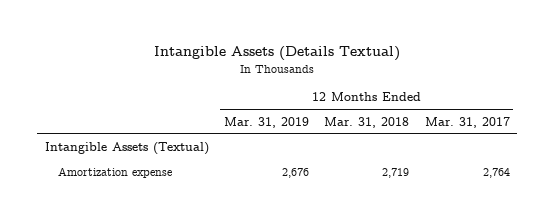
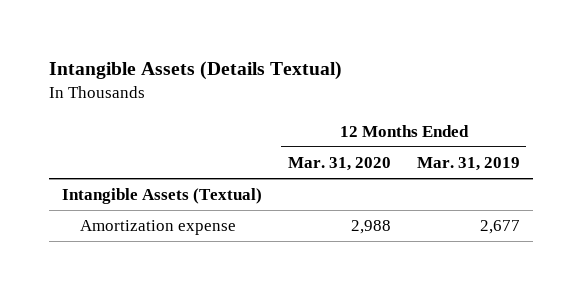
- | 12 Months Ended Mar. 31, 2019 | 12 Months Ended Mar. 31, 2018 | 12 Months Ended Mar. 31, 2017
+ | 12 Months Ended Mar. 31, 2020 | 12 Months Ended Mar. 31, 2019
- Amortization expense | 2,676 | 2,719 | 2,764
+ Amortization expense | 2,988 | 2,677

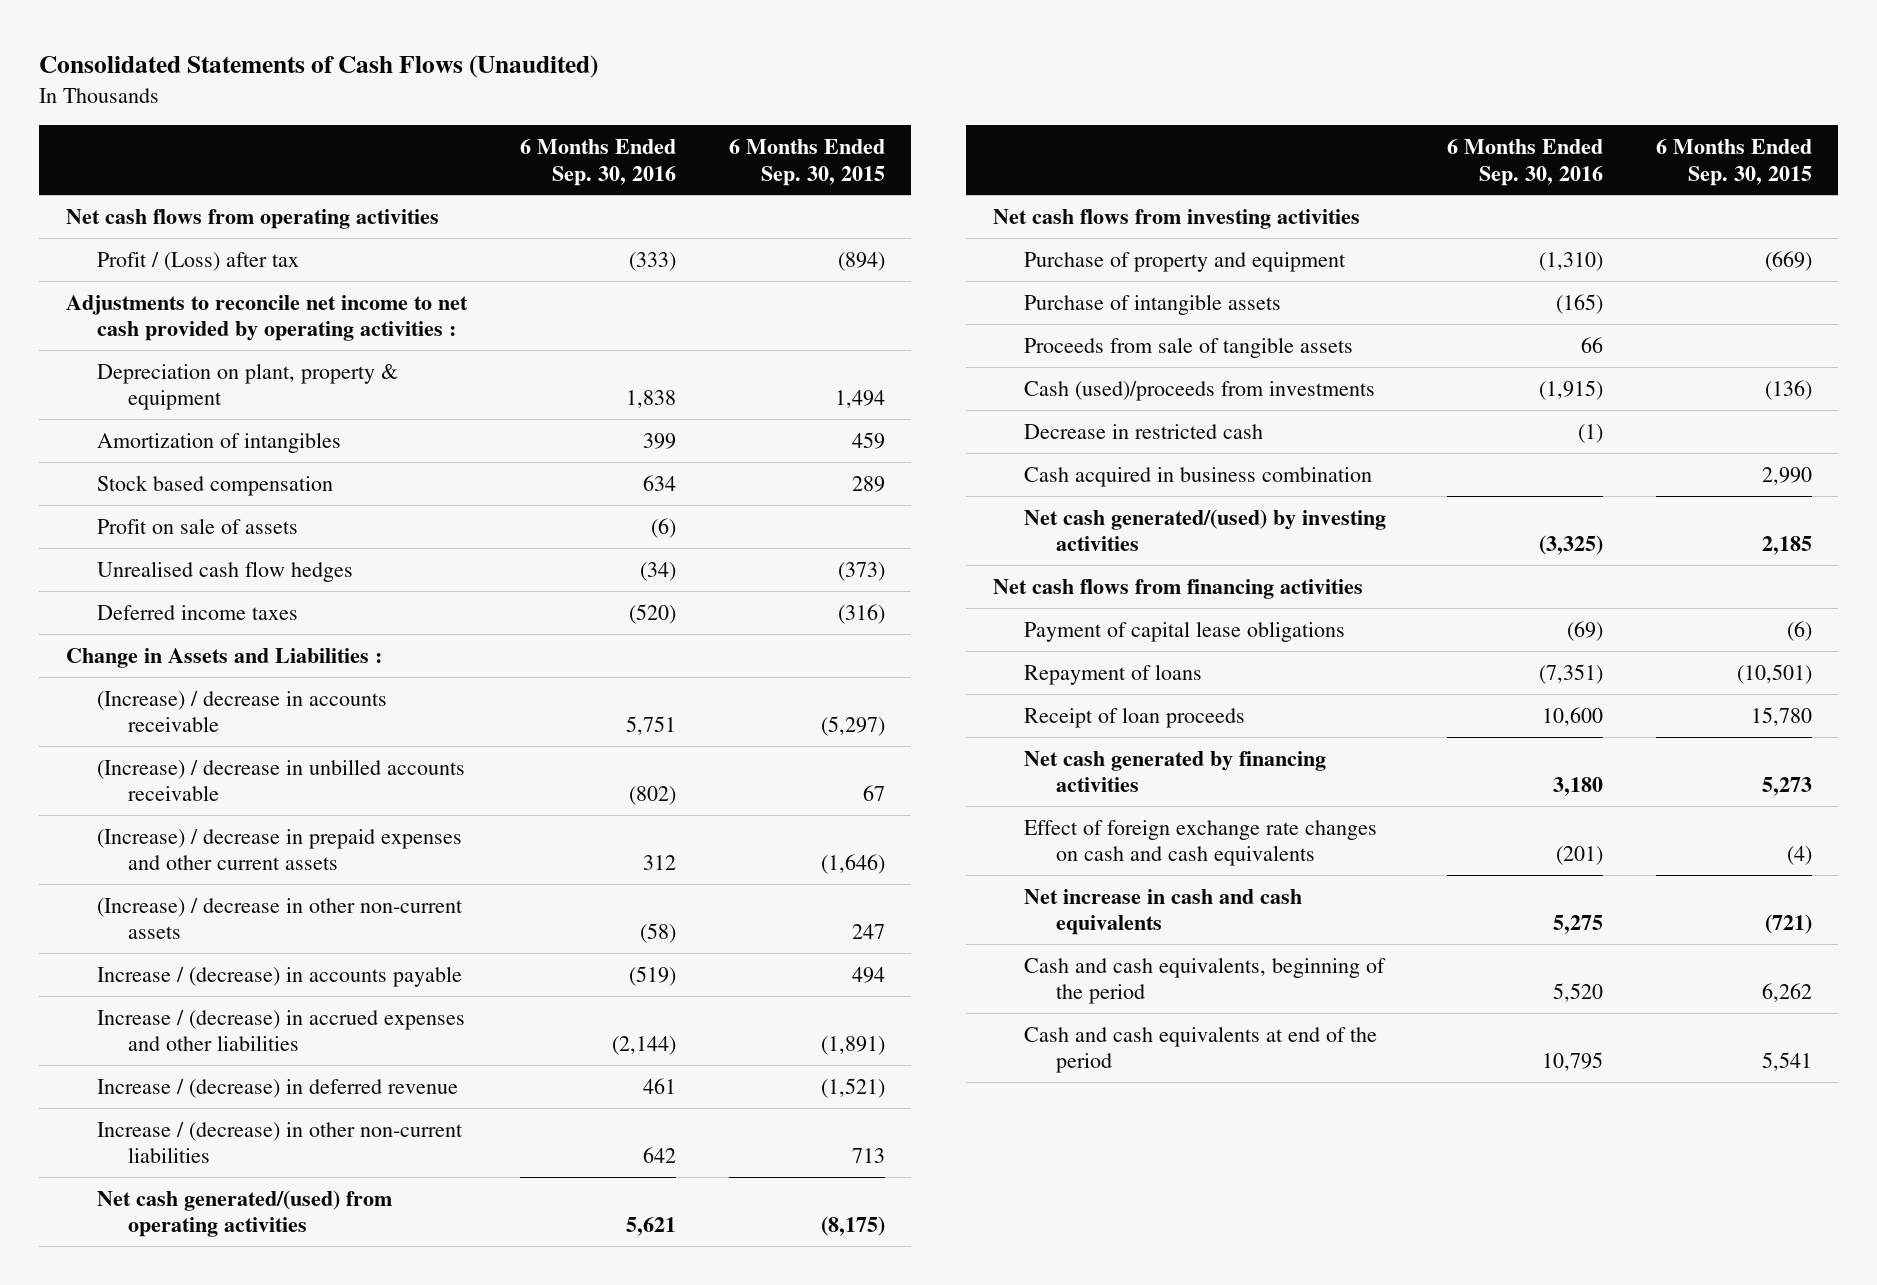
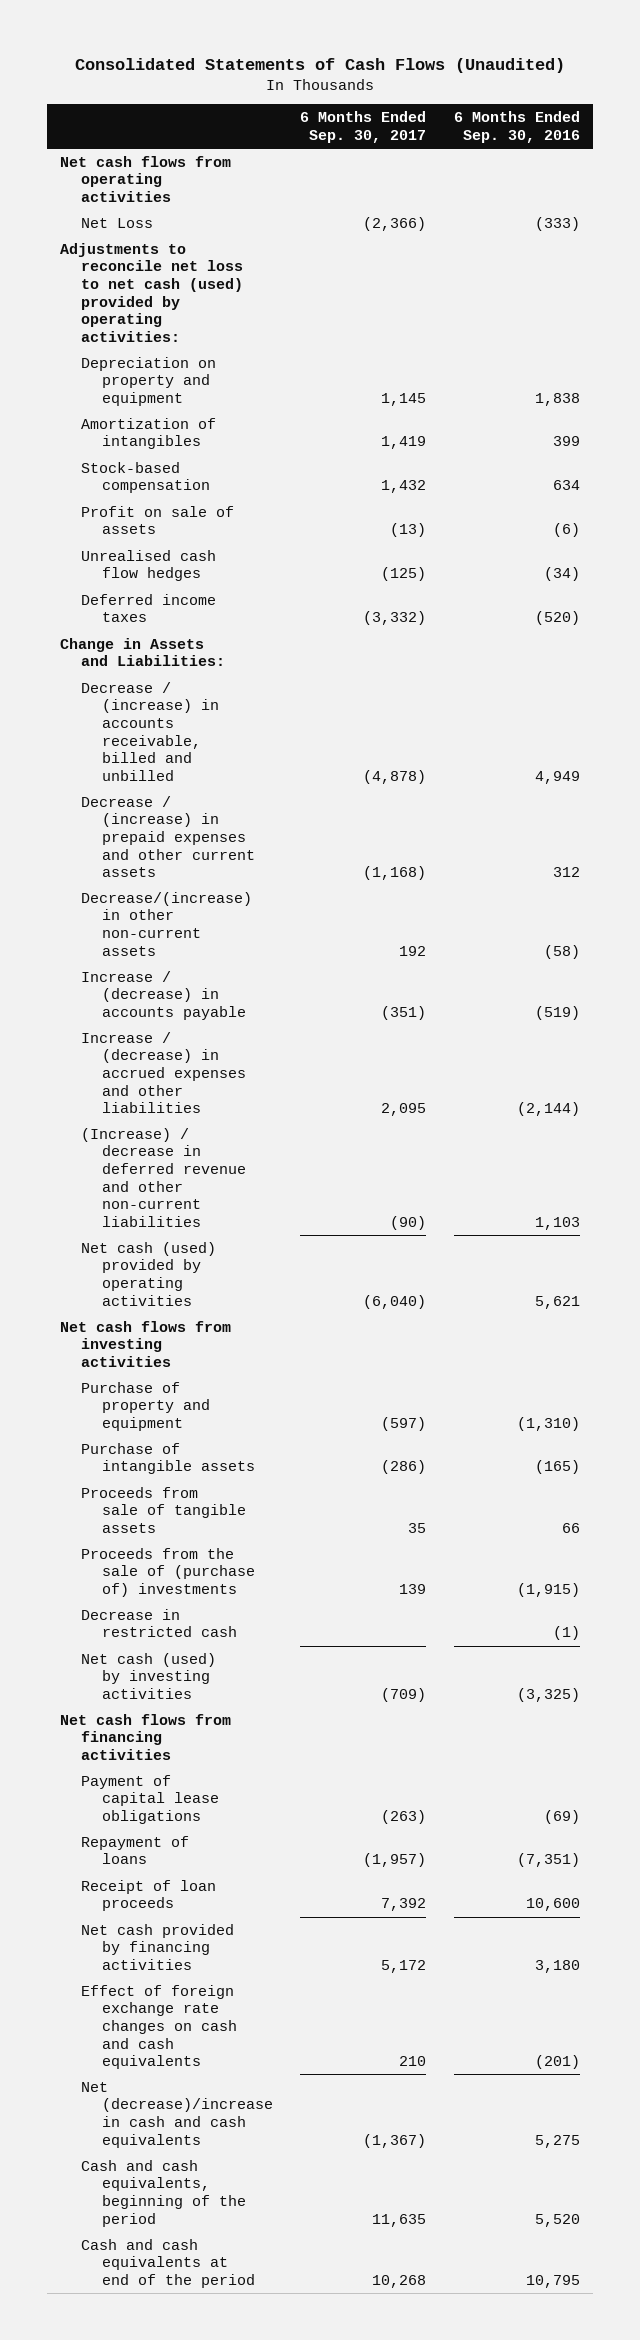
- | 6 Months Ended Sep. 30, 2016 | 6 Months Ended Sep. 30, 2015
+ | 6 Months Ended Sep. 30, 2017 | 6 Months Ended Sep. 30, 2016
- Profit / (Loss) after tax | (333) | (894)
- Adjustments to reconcile net income to net cash provided by operating activities :
- Depreciation on plant, property & equipment | 1,838 | 1,494
+ Net Loss | (2,366) | (333)
+ Adjustments to reconcile net loss to net cash (used) provided by operating activities:
+ Depreciation on property and equipment | 1,145 | 1,838
- Stock based compensation | 634 | 289
+ Stock-based compensation | 1,432 | 634
- Change in Assets and Liabilities :
- (Increase) / decrease in accounts receivable | 5,751 | (5,297)
- (Increase) / decrease in unbilled accounts receivable | (802) | 67
- (Increase) / decrease in prepaid expenses and other current assets | 312 | (1,646)
- (Increase) / decrease in other non-current assets | (58) | 247
+ Change in Assets and Liabilities:
+ Decrease / (increase) in accounts receivable, billed and unbilled | (4,878) | 4,949
+ Decrease / (increase) in prepaid expenses and other current assets | (1,168) | 312
+ Decrease/(increase) in other non-current assets | 192 | (58)
- Increase / (decrease) in deferred revenue | 461 | (1,521)
- Increase / (decrease) in other non-current liabilities | 642 | 713
- Net cash generated/(used) from operating activities | 5,621 | (8,175)
+ (Increase) / decrease in deferred revenue and other non-current liabilities | (90) | 1,103
+ Net cash (used) provided by operating activities | (6,040) | 5,621
- Cash (used)/proceeds from investments | (1,915) | (136)
+ Proceeds from the sale of (purchase of) investments | 139 | (1,915)
- Cash acquired in business combination | | 2,990
- Net cash generated/(used) by investing activities | (3,325) | 2,185
+ Net cash (used) by investing activities | (709) | (3,325)
- Net cash generated by financing activities | 3,180 | 5,273
+ Net cash provided by financing activities | 5,172 | 3,180
- Net increase in cash and cash equivalents | 5,275 | (721)
+ Net (decrease)/increase in cash and cash equivalents | (1,367) | 5,275

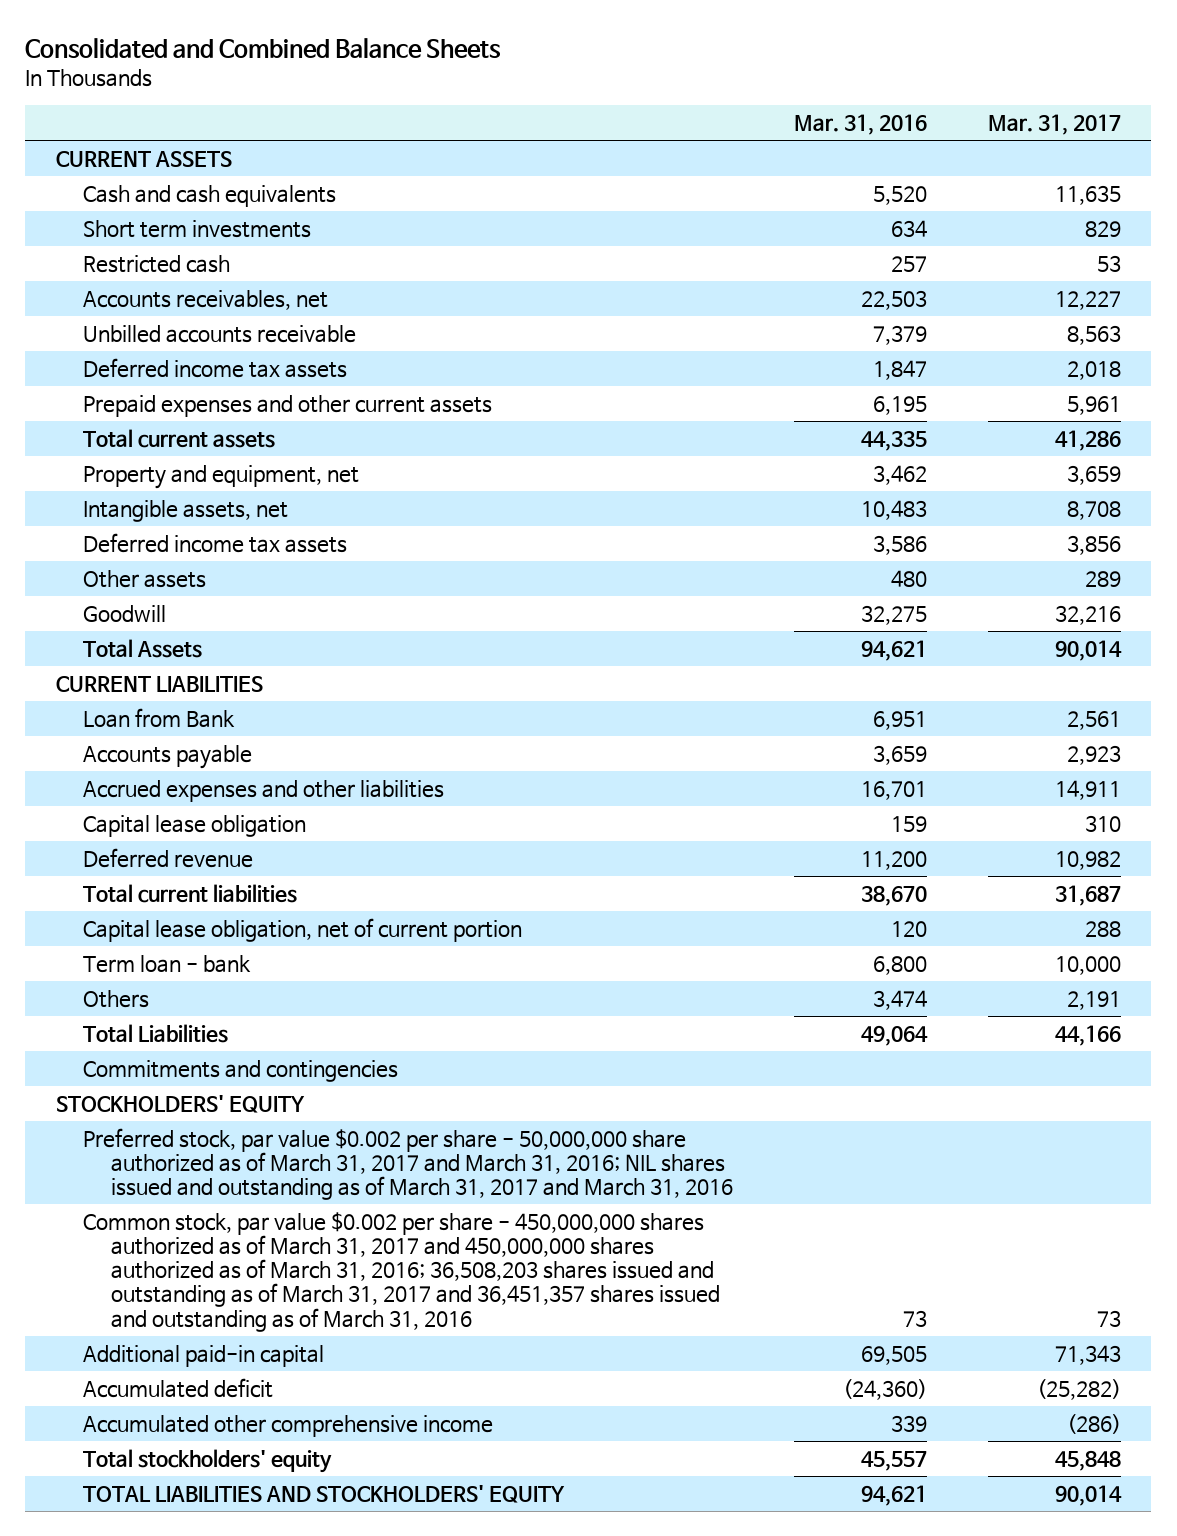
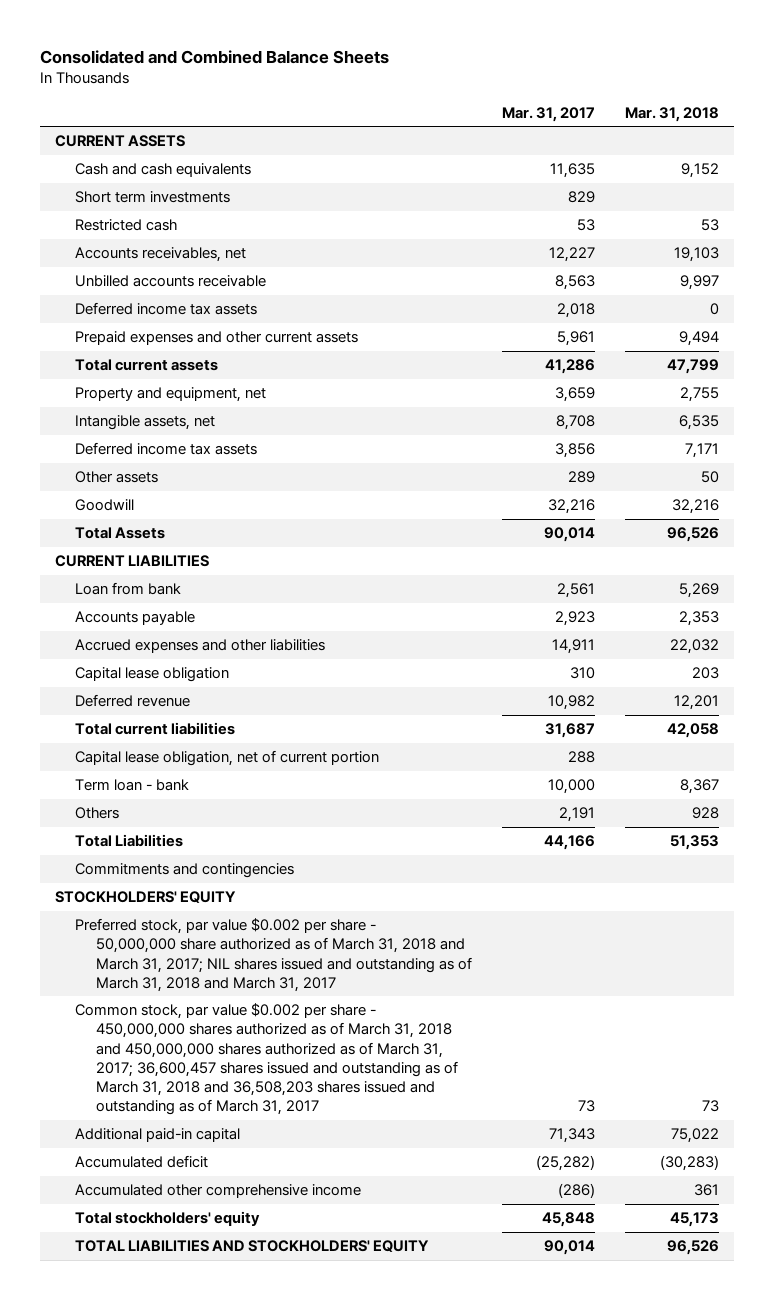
- | Mar. 31, 2016 | Mar. 31, 2017
+ | Mar. 31, 2017 | Mar. 31, 2018
- Loan from Bank | 6,951 | 2,561
+ Loan from bank | 2,561 | 5,269
- Preferred stock, par value $0.002 per share - 50,000,000 share authorized as of March 31, 2017 and March 31, 2016; NIL shares issued and outstanding as of March 31, 2017 and March 31, 2016
- Common stock, par value $0.002 per share - 450,000,000 shares authorized as of March 31, 2017 and 450,000,000 shares authorized as of March 31, 2016; 36,508,203 shares issued and outstanding as of March 31, 2017 and 36,451,357 shares issued and outstanding as of March 31, 2016 | 73 | 73
+ Preferred stock, par value $0.002 per share - 50,000,000 share authorized as of March 31, 2018 and March 31, 2017; NIL shares issued and outstanding as of March 31, 2018 and March 31, 2017
+ Common stock, par value $0.002 per share - 450,000,000 shares authorized as of March 31, 2018 and 450,000,000 shares authorized as of March 31, 2017; 36,600,457 shares issued and outstanding as of March 31, 2018 and 36,508,203 shares issued and outstanding as of March 31, 2017 | 73 | 73

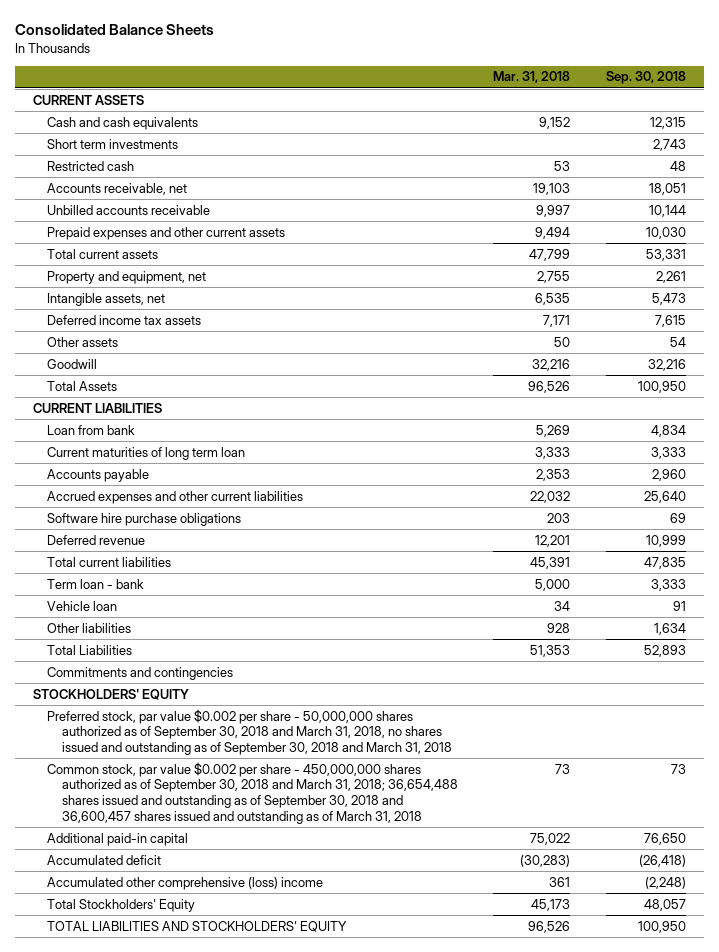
- Consolidated and Combined Balance Sheets
+ Consolidated Balance Sheets
- | Mar. 31, 2017 | Mar. 31, 2018
+ | Mar. 31, 2018 | Sep. 30, 2018
- Accounts receivables, net | 12,227 | 19,103
+ Accounts receivable, net | 19,103 | 18,051
- Deferred income tax assets | 2,018 | 0
+ Current maturities of long term loan | 3,333 | 3,333
- Accrued expenses and other liabilities | 14,911 | 22,032
- Capital lease obligation | 310 | 203
+ Accrued expenses and other current liabilities | 22,032 | 25,640
+ Software hire purchase obligations | 203 | 69
- Total current liabilities | 31,687 | 42,058
- Capital lease obligation, net of current portion | 288 |
- Term loan - bank | 10,000 | 8,367
- Others | 2,191 | 928
+ Total current liabilities | 45,391 | 47,835
+ Term loan - bank | 5,000 | 3,333
+ Vehicle loan | 34 | 91
+ Other liabilities | 928 | 1,634
- Preferred stock, par value $0.002 per share - 50,000,000 share authorized as of March 31, 2018 and March 31, 2017; NIL shares issued and outstanding as of March 31, 2018 and March 31, 2017
- Common stock, par value $0.002 per share - 450,000,000 shares authorized as of March 31, 2018 and 450,000,000 shares authorized as of March 31, 2017; 36,600,457 shares issued and outstanding as of March 31, 2018 and 36,508,203 shares issued and outstanding as of March 31, 2017 | 73 | 73
+ Preferred stock, par value $0.002 per share - 50,000,000 shares authorized as of September 30, 2018 and March 31, 2018, no shares issued and outstanding as of September 30, 2018 and March 31, 2018
+ Common stock, par value $0.002 per share - 450,000,000 shares authorized as of September 30, 2018 and March 31, 2018; 36,654,488 shares issued and outstanding as of September 30, 2018 and 36,600,457 shares issued and outstanding as of March 31, 2018 | 73 | 73
- Accumulated other comprehensive income | (286) | 361
- Total stockholders' equity | 45,848 | 45,173
+ Accumulated other comprehensive (loss) income | 361 | (2,248)
+ Total Stockholders' Equity | 45,173 | 48,057

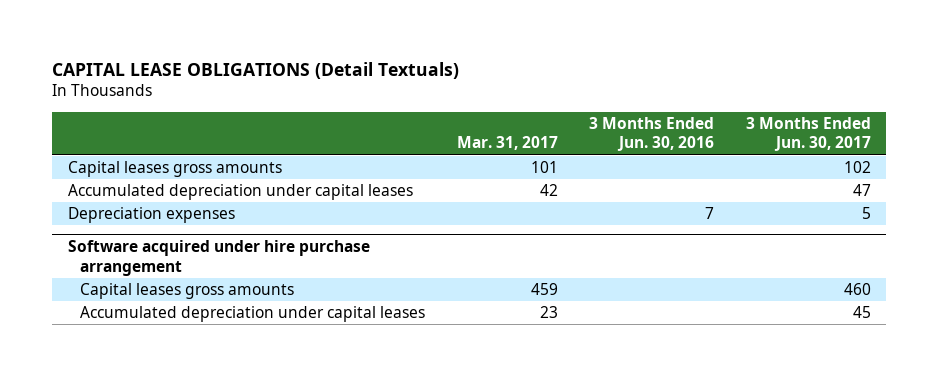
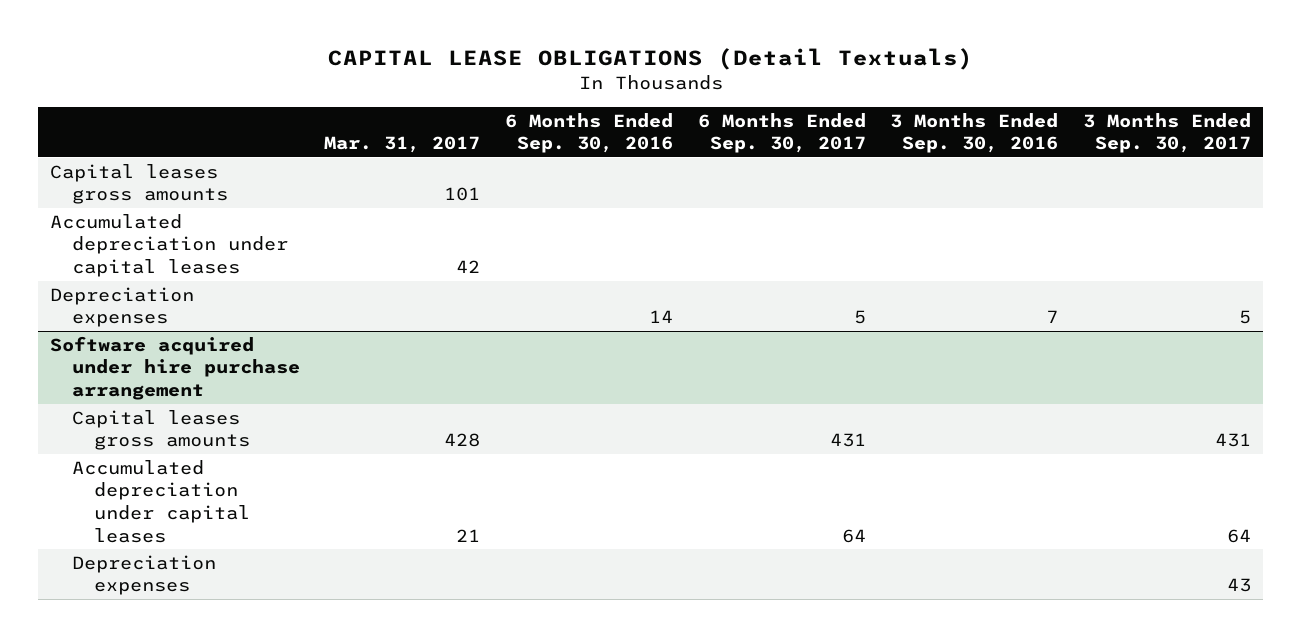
- | Mar. 31, 2017 | 3 Months Ended Jun. 30, 2016 | 3 Months Ended Jun. 30, 2017
+ | Mar. 31, 2017 | 6 Months Ended Sep. 30, 2016 | 6 Months Ended Sep. 30, 2017 | 3 Months Ended Sep. 30, 2016 | 3 Months Ended Sep. 30, 2017
@ Software acquired under hire purchase arrangement
- Capital leases gross amounts | 459 | | 460
- Accumulated depreciation under capital leases | 23 | | 45
+ Capital leases gross amounts | 428 | | 431 | | 431
+ Accumulated depreciation under capital leases | 21 | | 64 | | 64
+ Depreciation expenses | | | | | 43

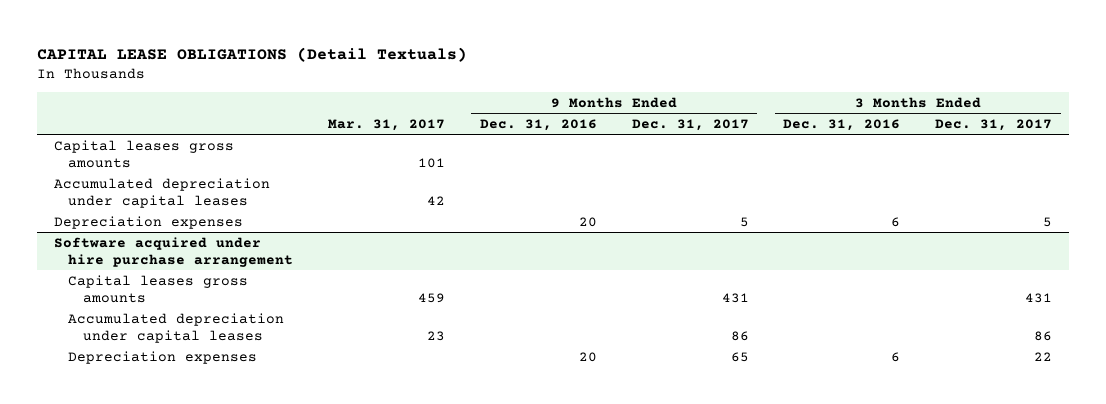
- | Mar. 31, 2017 | 6 Months Ended Sep. 30, 2016 | 6 Months Ended Sep. 30, 2017 | 3 Months Ended Sep. 30, 2016 | 3 Months Ended Sep. 30, 2017
+ | Mar. 31, 2017 | 9 Months Ended Dec. 31, 2016 | 9 Months Ended Dec. 31, 2017 | 3 Months Ended Dec. 31, 2016 | 3 Months Ended Dec. 31, 2017
@ Software acquired under hire purchase arrangement
- Capital leases gross amounts | 428 | | 431 | | 431
- Accumulated depreciation under capital leases | 21 | | 64 | | 64
+ Capital leases gross amounts | 459 | | 431 | | 431
+ Accumulated depreciation under capital leases | 23 | | 86 | | 86

